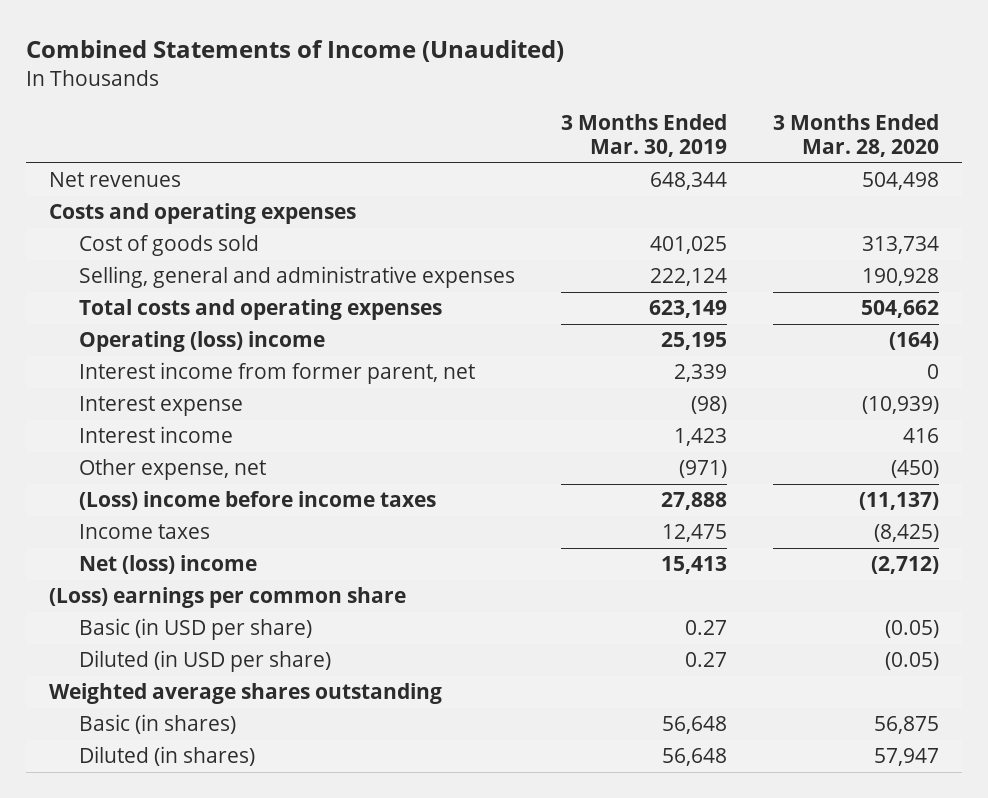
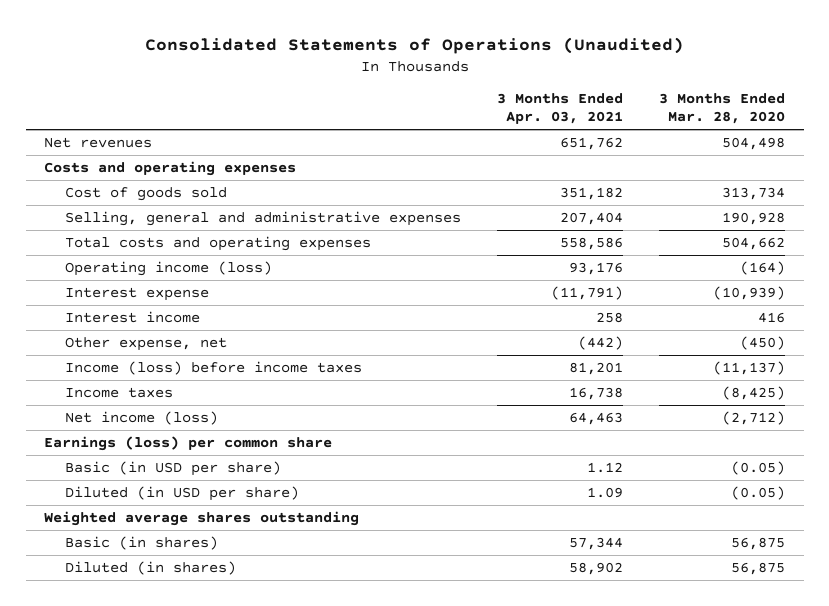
- Combined Statements of Income (Unaudited)
+ Consolidated Statements of Operations (Unaudited)
- | 3 Months Ended Mar. 30, 2019 | 3 Months Ended Mar. 28, 2020
+ | 3 Months Ended Apr. 03, 2021 | 3 Months Ended Mar. 28, 2020
- Operating (loss) income | 25,195 | (164)
- Interest income from former parent, net | 2,339 | 0
+ Operating income (loss) | 93,176 | (164)
- (Loss) income before income taxes | 27,888 | (11,137)
+ Income (loss) before income taxes | 81,201 | (11,137)
- Net (loss) income | 15,413 | (2,712)
- (Loss) earnings per common share
+ Net income (loss) | 64,463 | (2,712)
+ Earnings (loss) per common share
- Diluted (in shares) | 56,648 | 57,947
+ Diluted (in shares) | 58,902 | 56,875

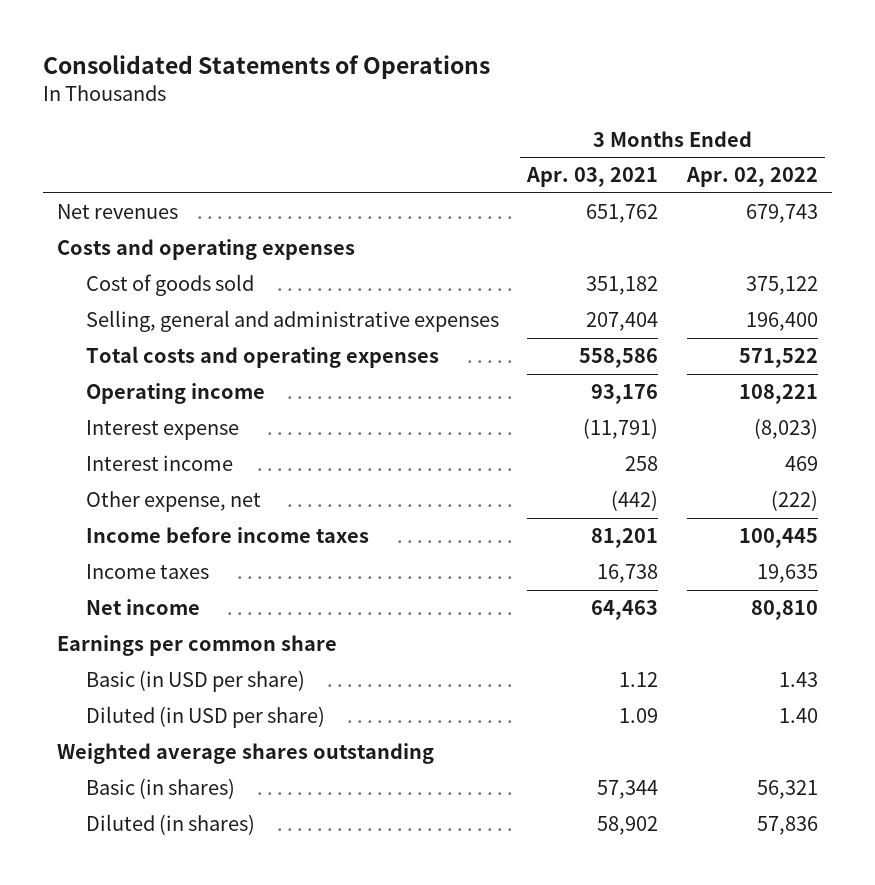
- Consolidated Statements of Operations (Unaudited)
+ Consolidated Statements of Operations
- | 3 Months Ended Apr. 03, 2021 | 3 Months Ended Mar. 28, 2020
+ | 3 Months Ended Apr. 03, 2021 | 3 Months Ended Apr. 02, 2022
- Operating income (loss) | 93,176 | (164)
+ Operating income | 93,176 | 108,221
- Income (loss) before income taxes | 81,201 | (11,137)
+ Income before income taxes | 81,201 | 100,445
- Net income (loss) | 64,463 | (2,712)
- Earnings (loss) per common share
+ Net income | 64,463 | 80,810
+ Earnings per common share

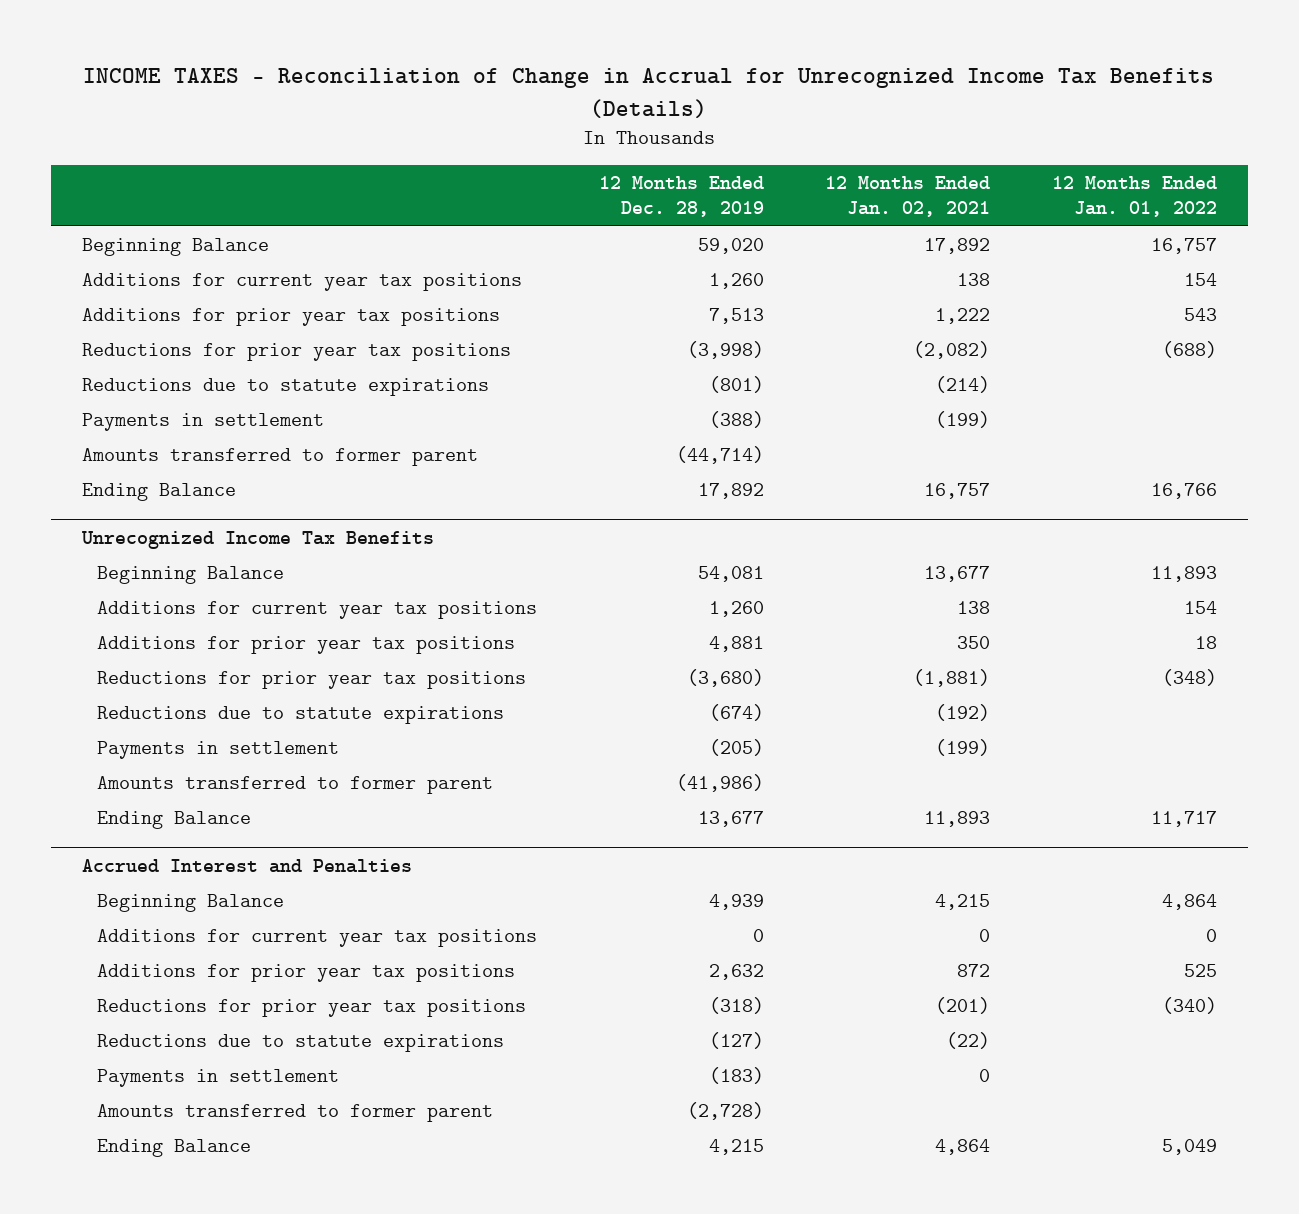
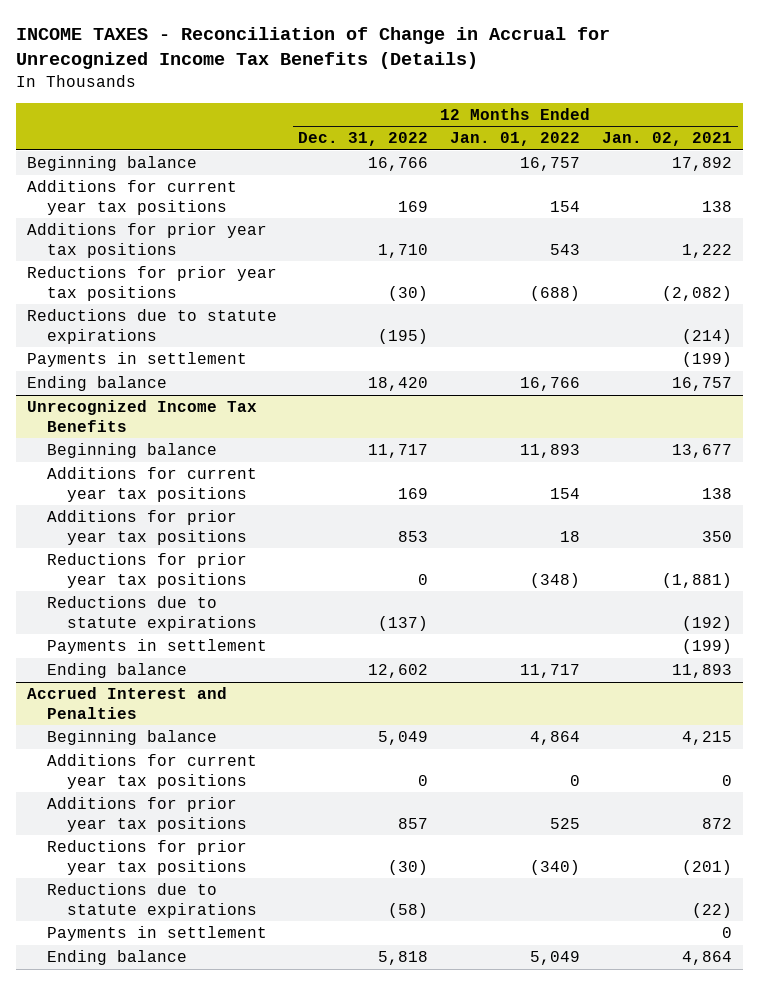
- | 12 Months Ended Dec. 28, 2019 | 12 Months Ended Jan. 02, 2021 | 12 Months Ended Jan. 01, 2022
+ | 12 Months Ended Dec. 31, 2022 | 12 Months Ended Jan. 01, 2022 | 12 Months Ended Jan. 02, 2021
- Beginning Balance | 59,020 | 17,892 | 16,757
+ Beginning balance | 16,766 | 16,757 | 17,892
- Amounts transferred to former parent | (44,714) | |
- Ending Balance | 17,892 | 16,757 | 16,766
+ Ending balance | 18,420 | 16,766 | 16,757
@ Unrecognized Income Tax Benefits
- Beginning Balance | 54,081 | 13,677 | 11,893
+ Beginning balance | 11,717 | 11,893 | 13,677
- Amounts transferred to former parent | (41,986) | |
- Ending Balance | 13,677 | 11,893 | 11,717
+ Ending balance | 12,602 | 11,717 | 11,893
@ Accrued Interest and Penalties
- Beginning Balance | 4,939 | 4,215 | 4,864
+ Beginning balance | 5,049 | 4,864 | 4,215
- Amounts transferred to former parent | (2,728) | |
- Ending Balance | 4,215 | 4,864 | 5,049
+ Ending balance | 5,818 | 5,049 | 4,864

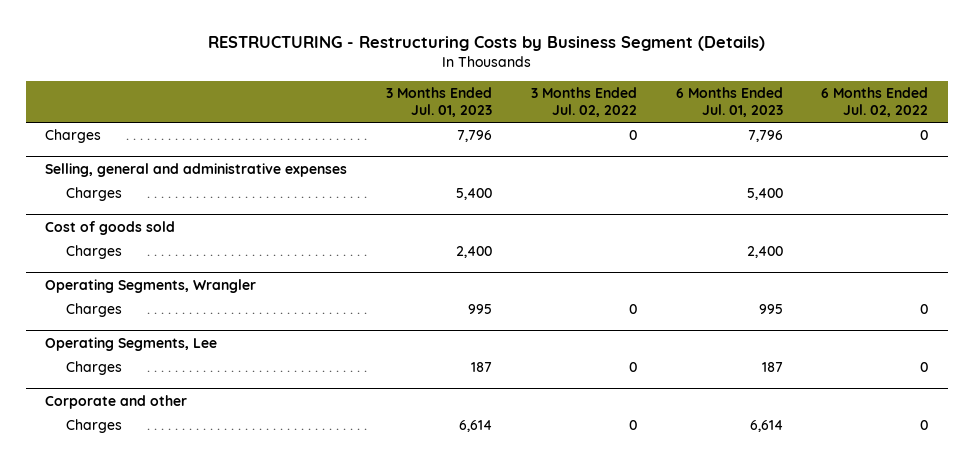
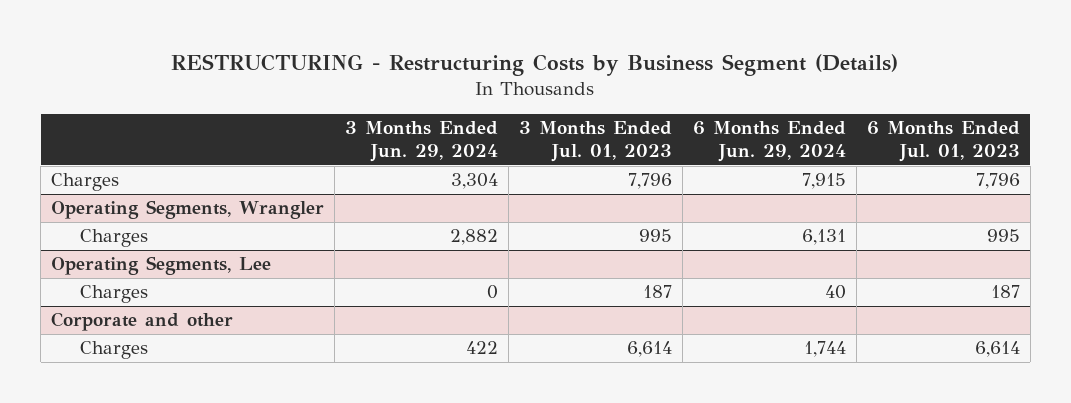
- | 3 Months Ended Jul. 01, 2023 | 3 Months Ended Jul. 02, 2022 | 6 Months Ended Jul. 01, 2023 | 6 Months Ended Jul. 02, 2022
+ | 3 Months Ended Jun. 29, 2024 | 3 Months Ended Jul. 01, 2023 | 6 Months Ended Jun. 29, 2024 | 6 Months Ended Jul. 01, 2023
- Selling, general and administrative expenses
- Charges | 5,400 | | 5,400 |
- Cost of goods sold
- Charges | 2,400 | | 2,400 |

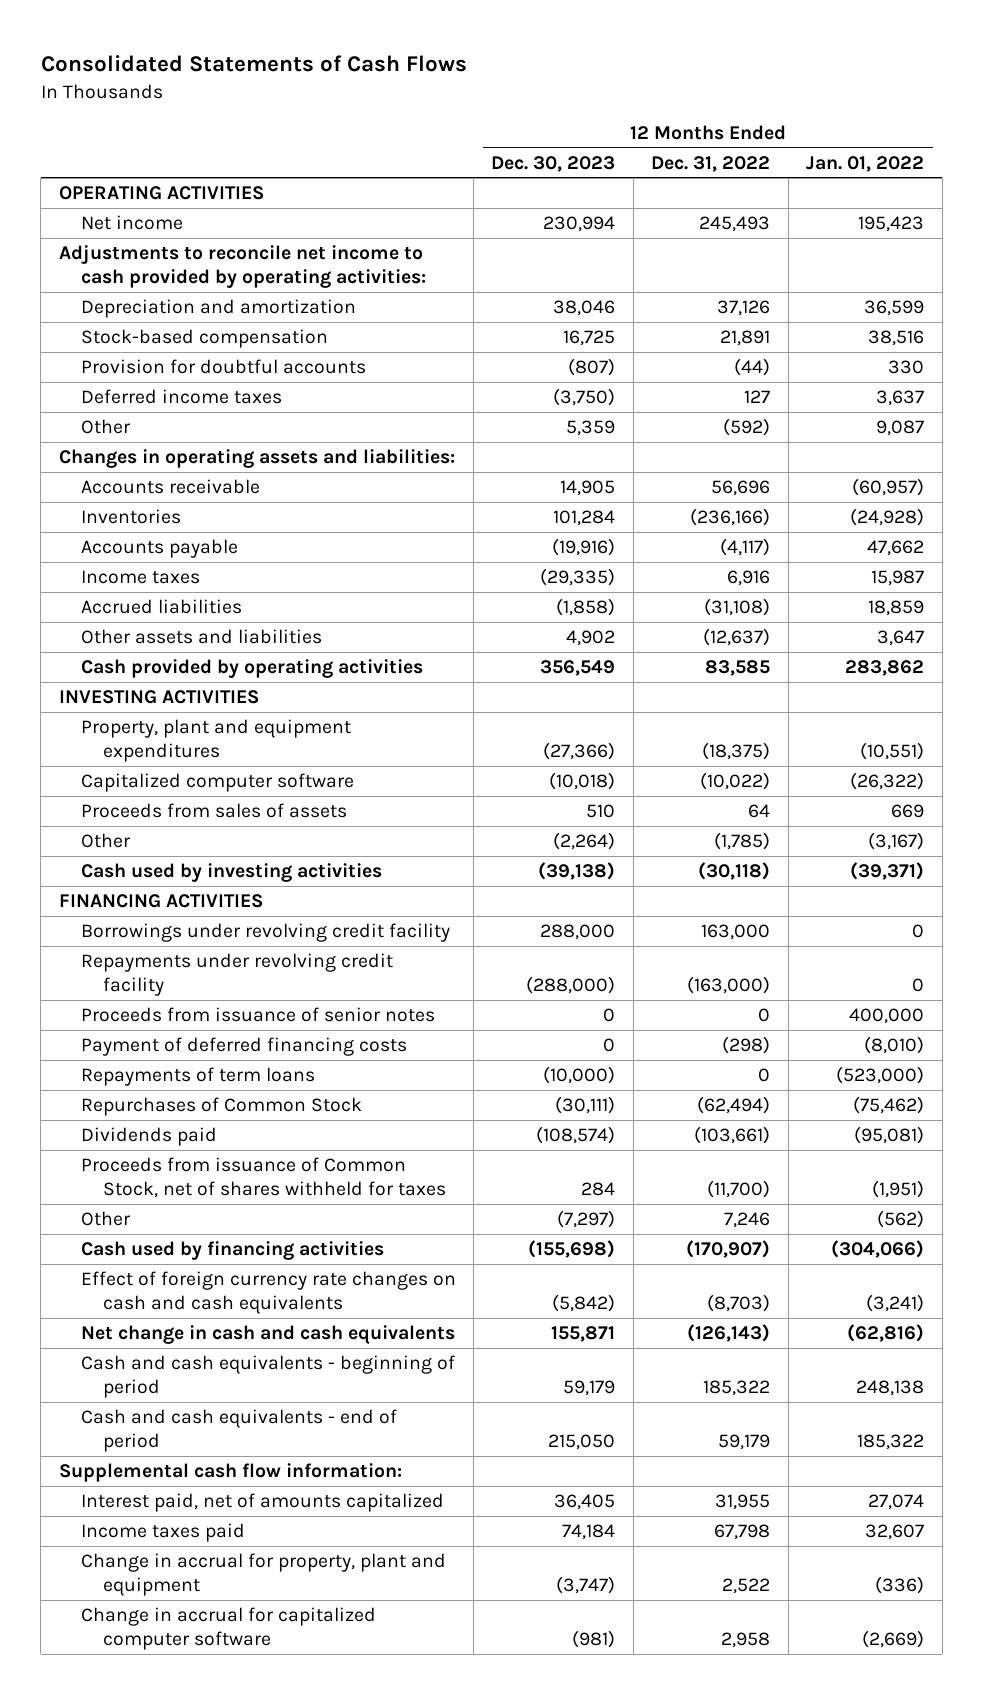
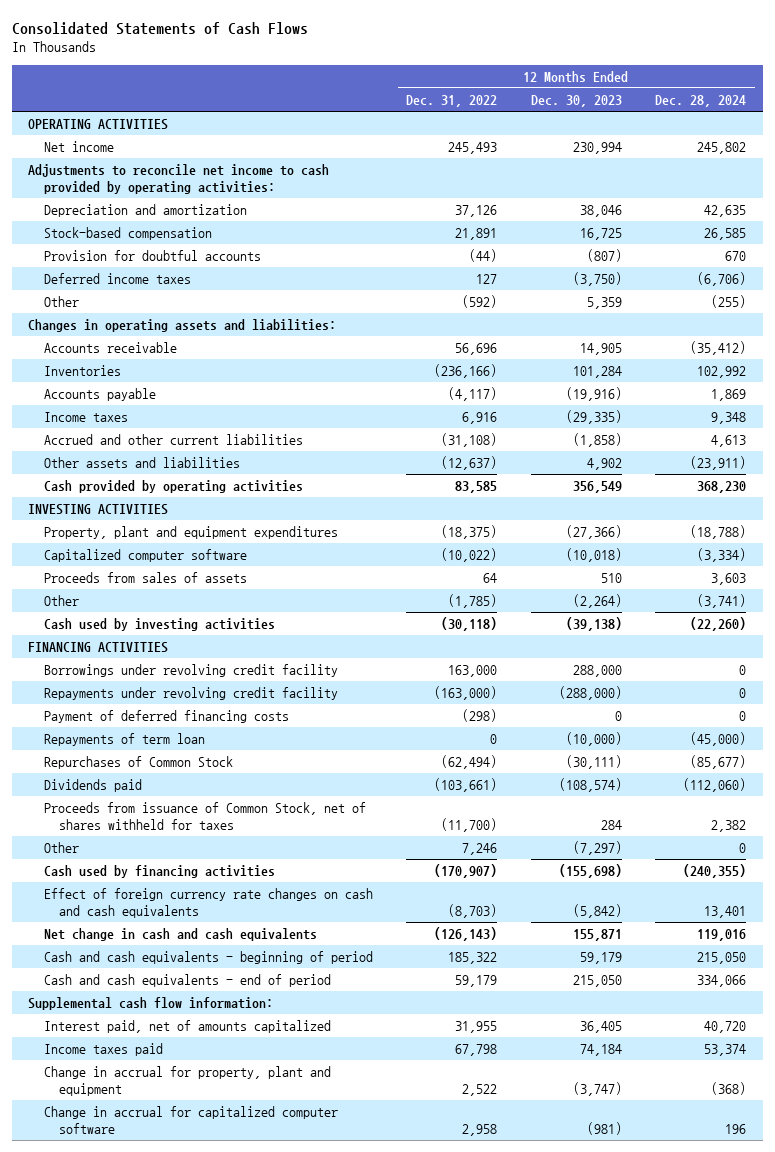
- | 12 Months Ended Dec. 30, 2023 | 12 Months Ended Dec. 31, 2022 | 12 Months Ended Jan. 01, 2022
+ | 12 Months Ended Dec. 31, 2022 | 12 Months Ended Dec. 30, 2023 | 12 Months Ended Dec. 28, 2024
- Accrued liabilities | (1,858) | (31,108) | 18,859
+ Accrued and other current liabilities | (31,108) | (1,858) | 4,613
- Proceeds from issuance of senior notes | 0 | 0 | 400,000
- Repayments of term loans | (10,000) | 0 | (523,000)
+ Repayments of term loan | 0 | (10,000) | (45,000)

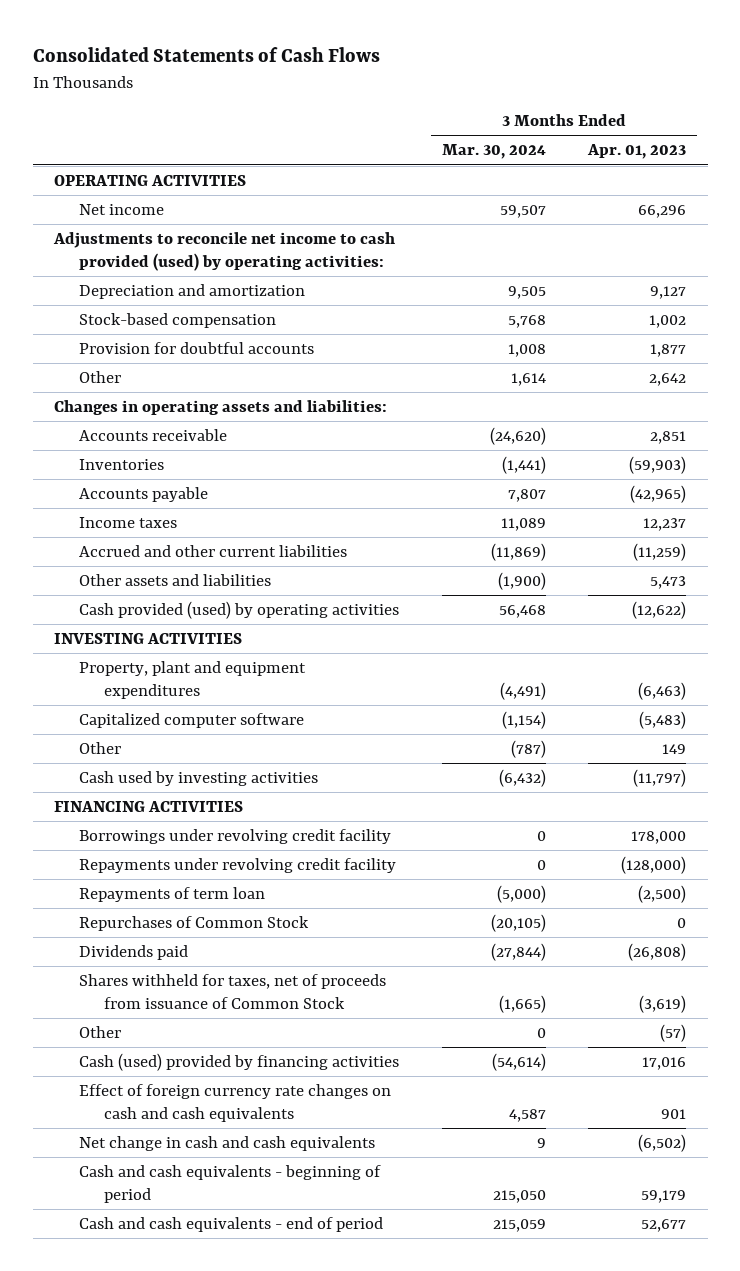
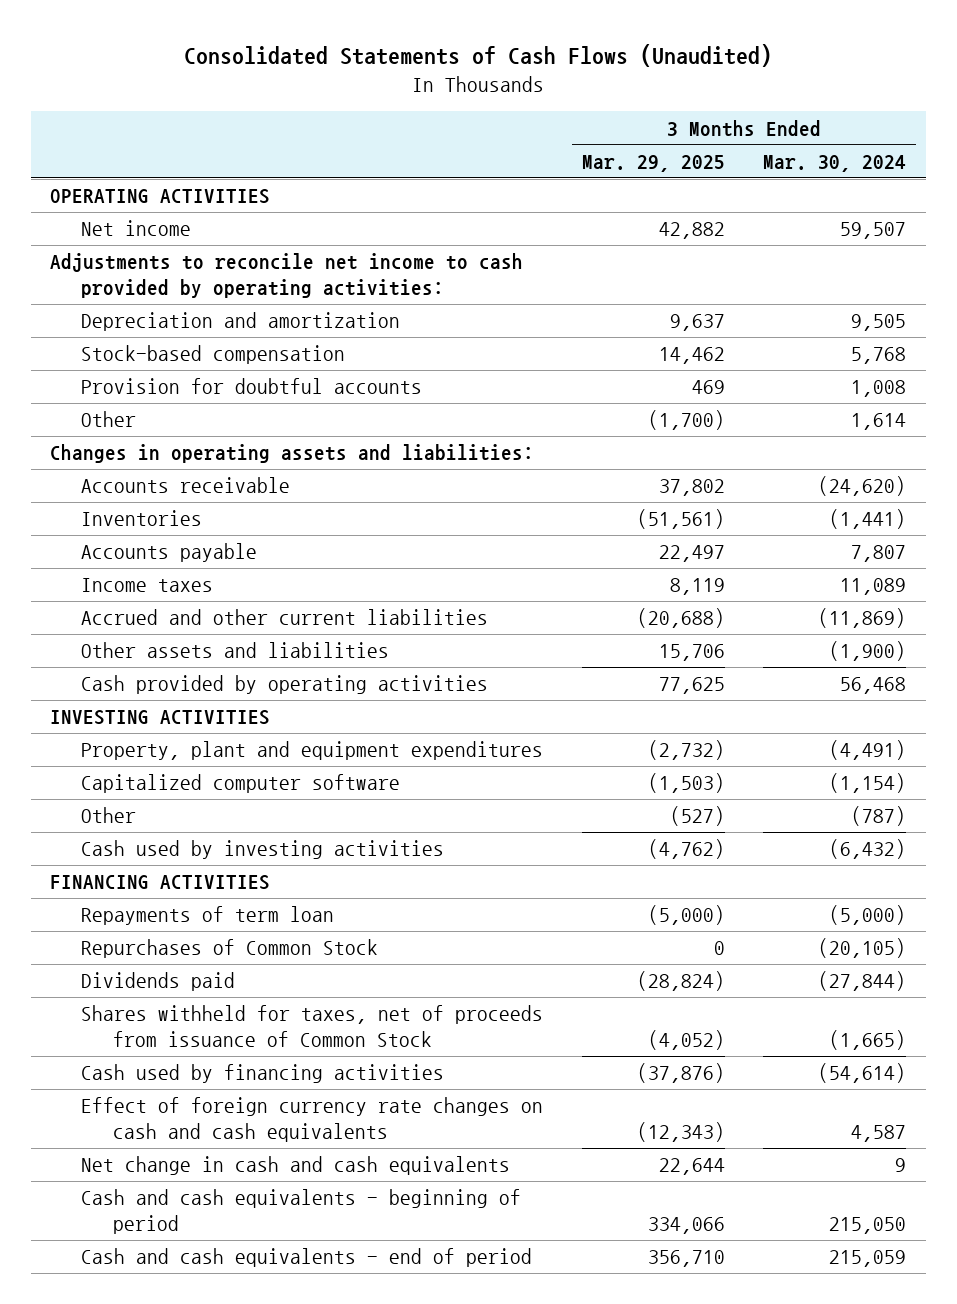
- Consolidated Statements of Cash Flows
+ Consolidated Statements of Cash Flows (Unaudited)
- | 3 Months Ended Mar. 30, 2024 | 3 Months Ended Apr. 01, 2023
+ | 3 Months Ended Mar. 29, 2025 | 3 Months Ended Mar. 30, 2024
- Adjustments to reconcile net income to cash provided (used) by operating activities:
+ Adjustments to reconcile net income to cash provided by operating activities:
- Cash provided (used) by operating activities | 56,468 | (12,622)
+ Cash provided by operating activities | 77,625 | 56,468
- Borrowings under revolving credit facility | 0 | 178,000
- Repayments under revolving credit facility | 0 | (128,000)
- Other | 0 | (57)
- Cash (used) provided by financing activities | (54,614) | 17,016
+ Cash used by financing activities | (37,876) | (54,614)

